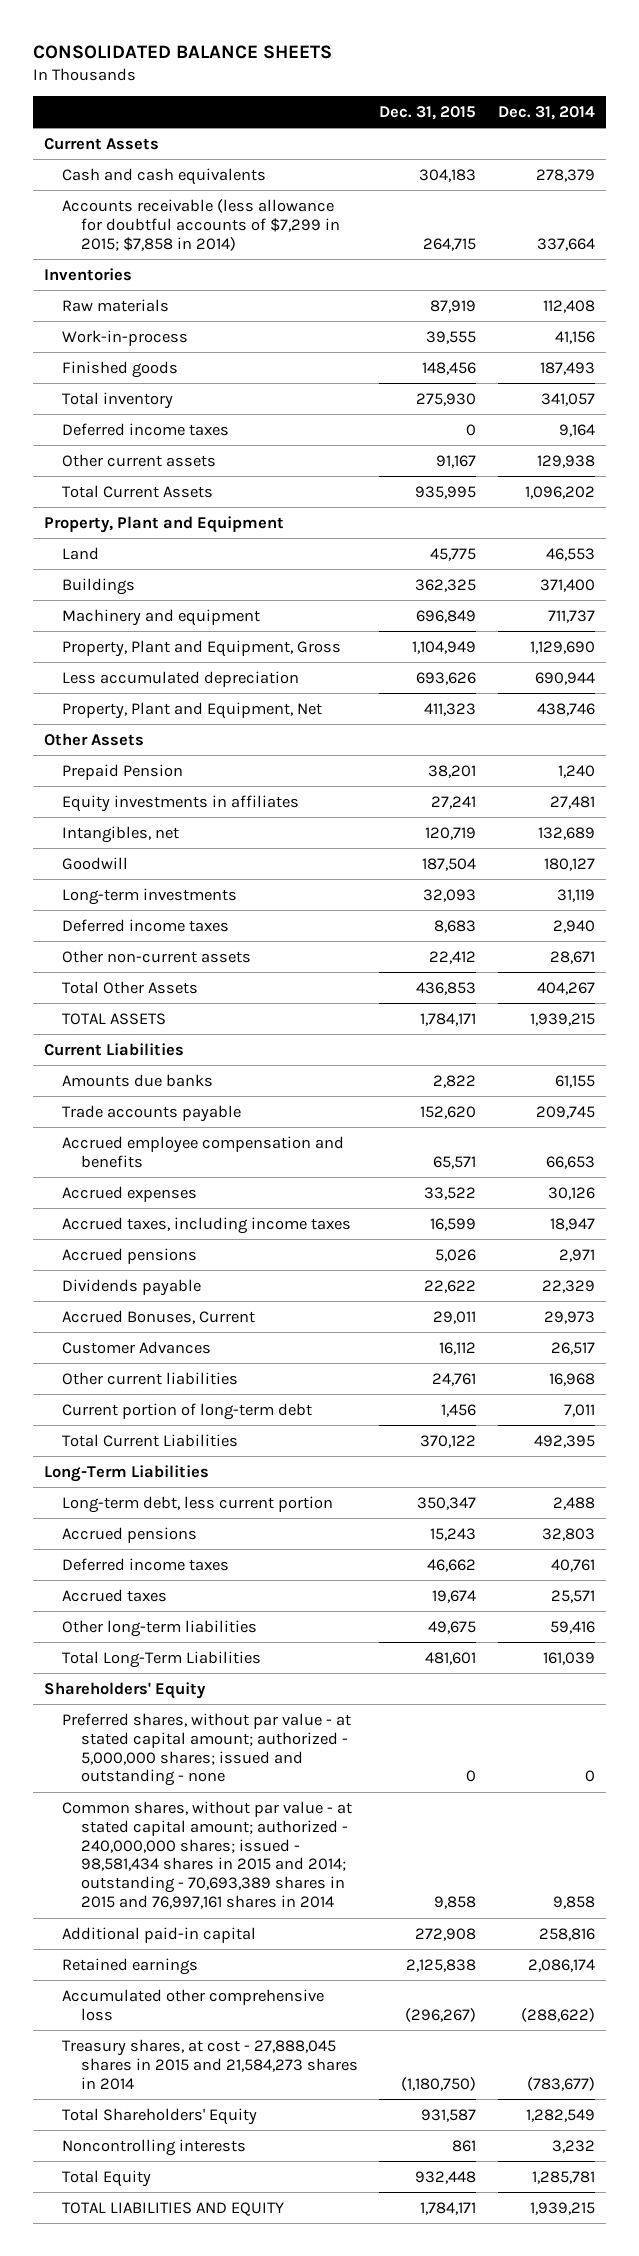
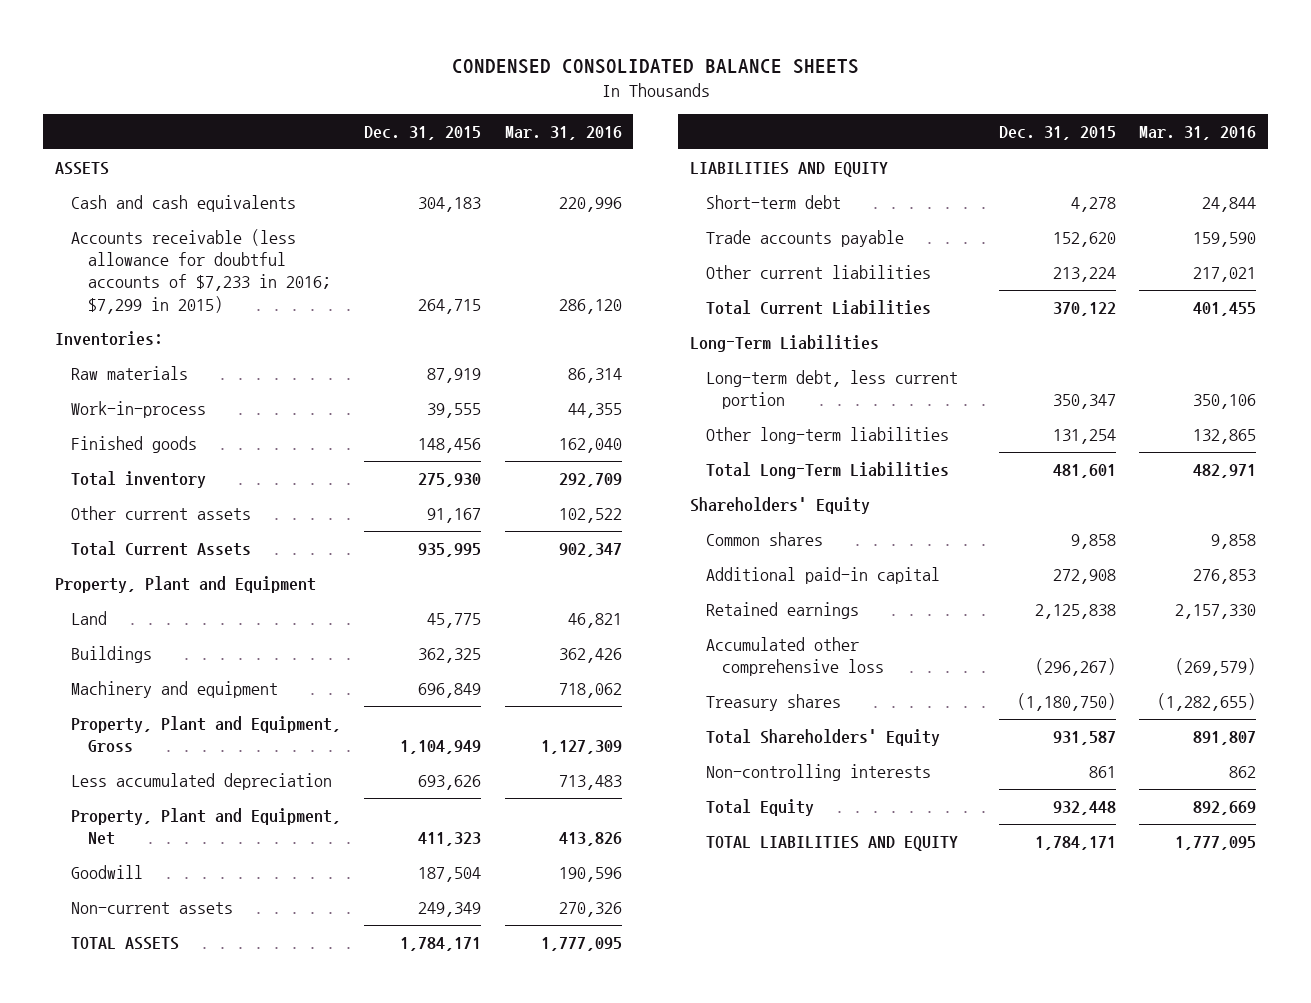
- CONSOLIDATED BALANCE SHEETS
+ CONDENSED CONSOLIDATED BALANCE SHEETS
- | Dec. 31, 2015 | Dec. 31, 2014
+ | Dec. 31, 2015 | Mar. 31, 2016
- Current Assets
+ ASSETS
- Accounts receivable (less allowance for doubtful accounts of $7,299 in 2015; $7,858 in 2014) | 264,715 | 337,664
- Inventories
+ Accounts receivable (less allowance for doubtful accounts of $7,233 in 2016; $7,299 in 2015) | 264,715 | 286,120
+ Inventories:
- Deferred income taxes | 0 | 9,164
- Other Assets
- Prepaid Pension | 38,201 | 1,240
- Equity investments in affiliates | 27,241 | 27,481
- Intangibles, net | 120,719 | 132,689
- Long-term investments | 32,093 | 31,119
- Deferred income taxes | 8,683 | 2,940
- Other non-current assets | 22,412 | 28,671
- Total Other Assets | 436,853 | 404,267
+ Non-current assets | 249,349 | 270,326
- Current Liabilities
- Amounts due banks | 2,822 | 61,155
+ LIABILITIES AND EQUITY
+ Short-term debt | 4,278 | 24,844
- Accrued employee compensation and benefits | 65,571 | 66,653
- Accrued expenses | 33,522 | 30,126
- Accrued taxes, including income taxes | 16,599 | 18,947
- Accrued pensions | 5,026 | 2,971
- Dividends payable | 22,622 | 22,329
- Accrued Bonuses, Current | 29,011 | 29,973
- Customer Advances | 16,112 | 26,517
- Other current liabilities | 24,761 | 16,968
- Current portion of long-term debt | 1,456 | 7,011
+ Other current liabilities | 213,224 | 217,021
- Accrued pensions | 15,243 | 32,803
- Deferred income taxes | 46,662 | 40,761
- Accrued taxes | 19,674 | 25,571
- Other long-term liabilities | 49,675 | 59,416
+ Other long-term liabilities | 131,254 | 132,865
- Preferred shares, without par value - at stated capital amount; authorized - 5,000,000 shares; issued and outstanding - none | 0 | 0
- Common shares, without par value - at stated capital amount; authorized - 240,000,000 shares; issued - 98,581,434 shares in 2015 and 2014; outstanding - 70,693,389 shares in 2015 and 76,997,161 shares in 2014 | 9,858 | 9,858
+ Common shares | 9,858 | 9,858
- Treasury shares, at cost - 27,888,045 shares in 2015 and 21,584,273 shares in 2014 | (1,180,750) | (783,677)
+ Treasury shares | (1,180,750) | (1,282,655)
- Noncontrolling interests | 861 | 3,232
+ Non-controlling interests | 861 | 862

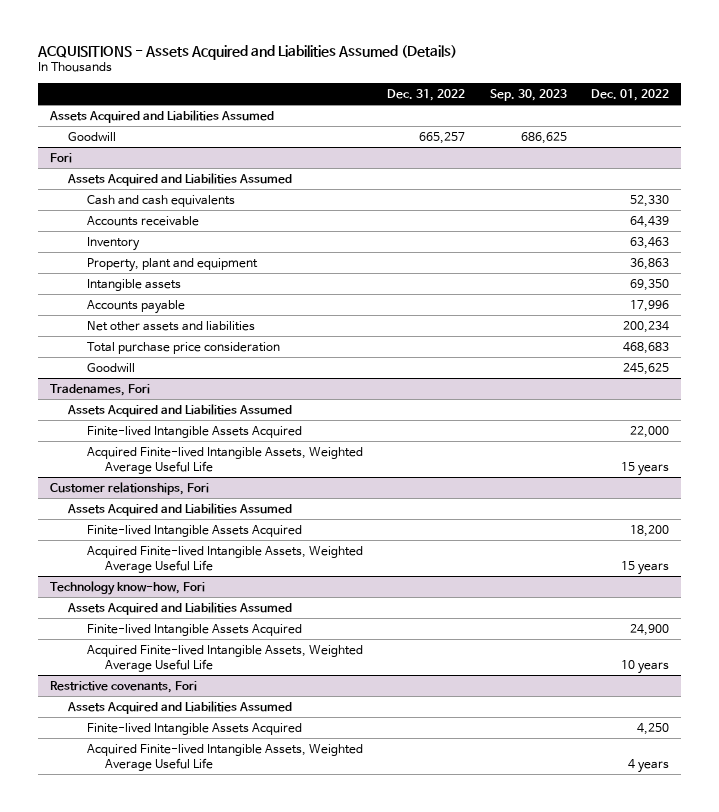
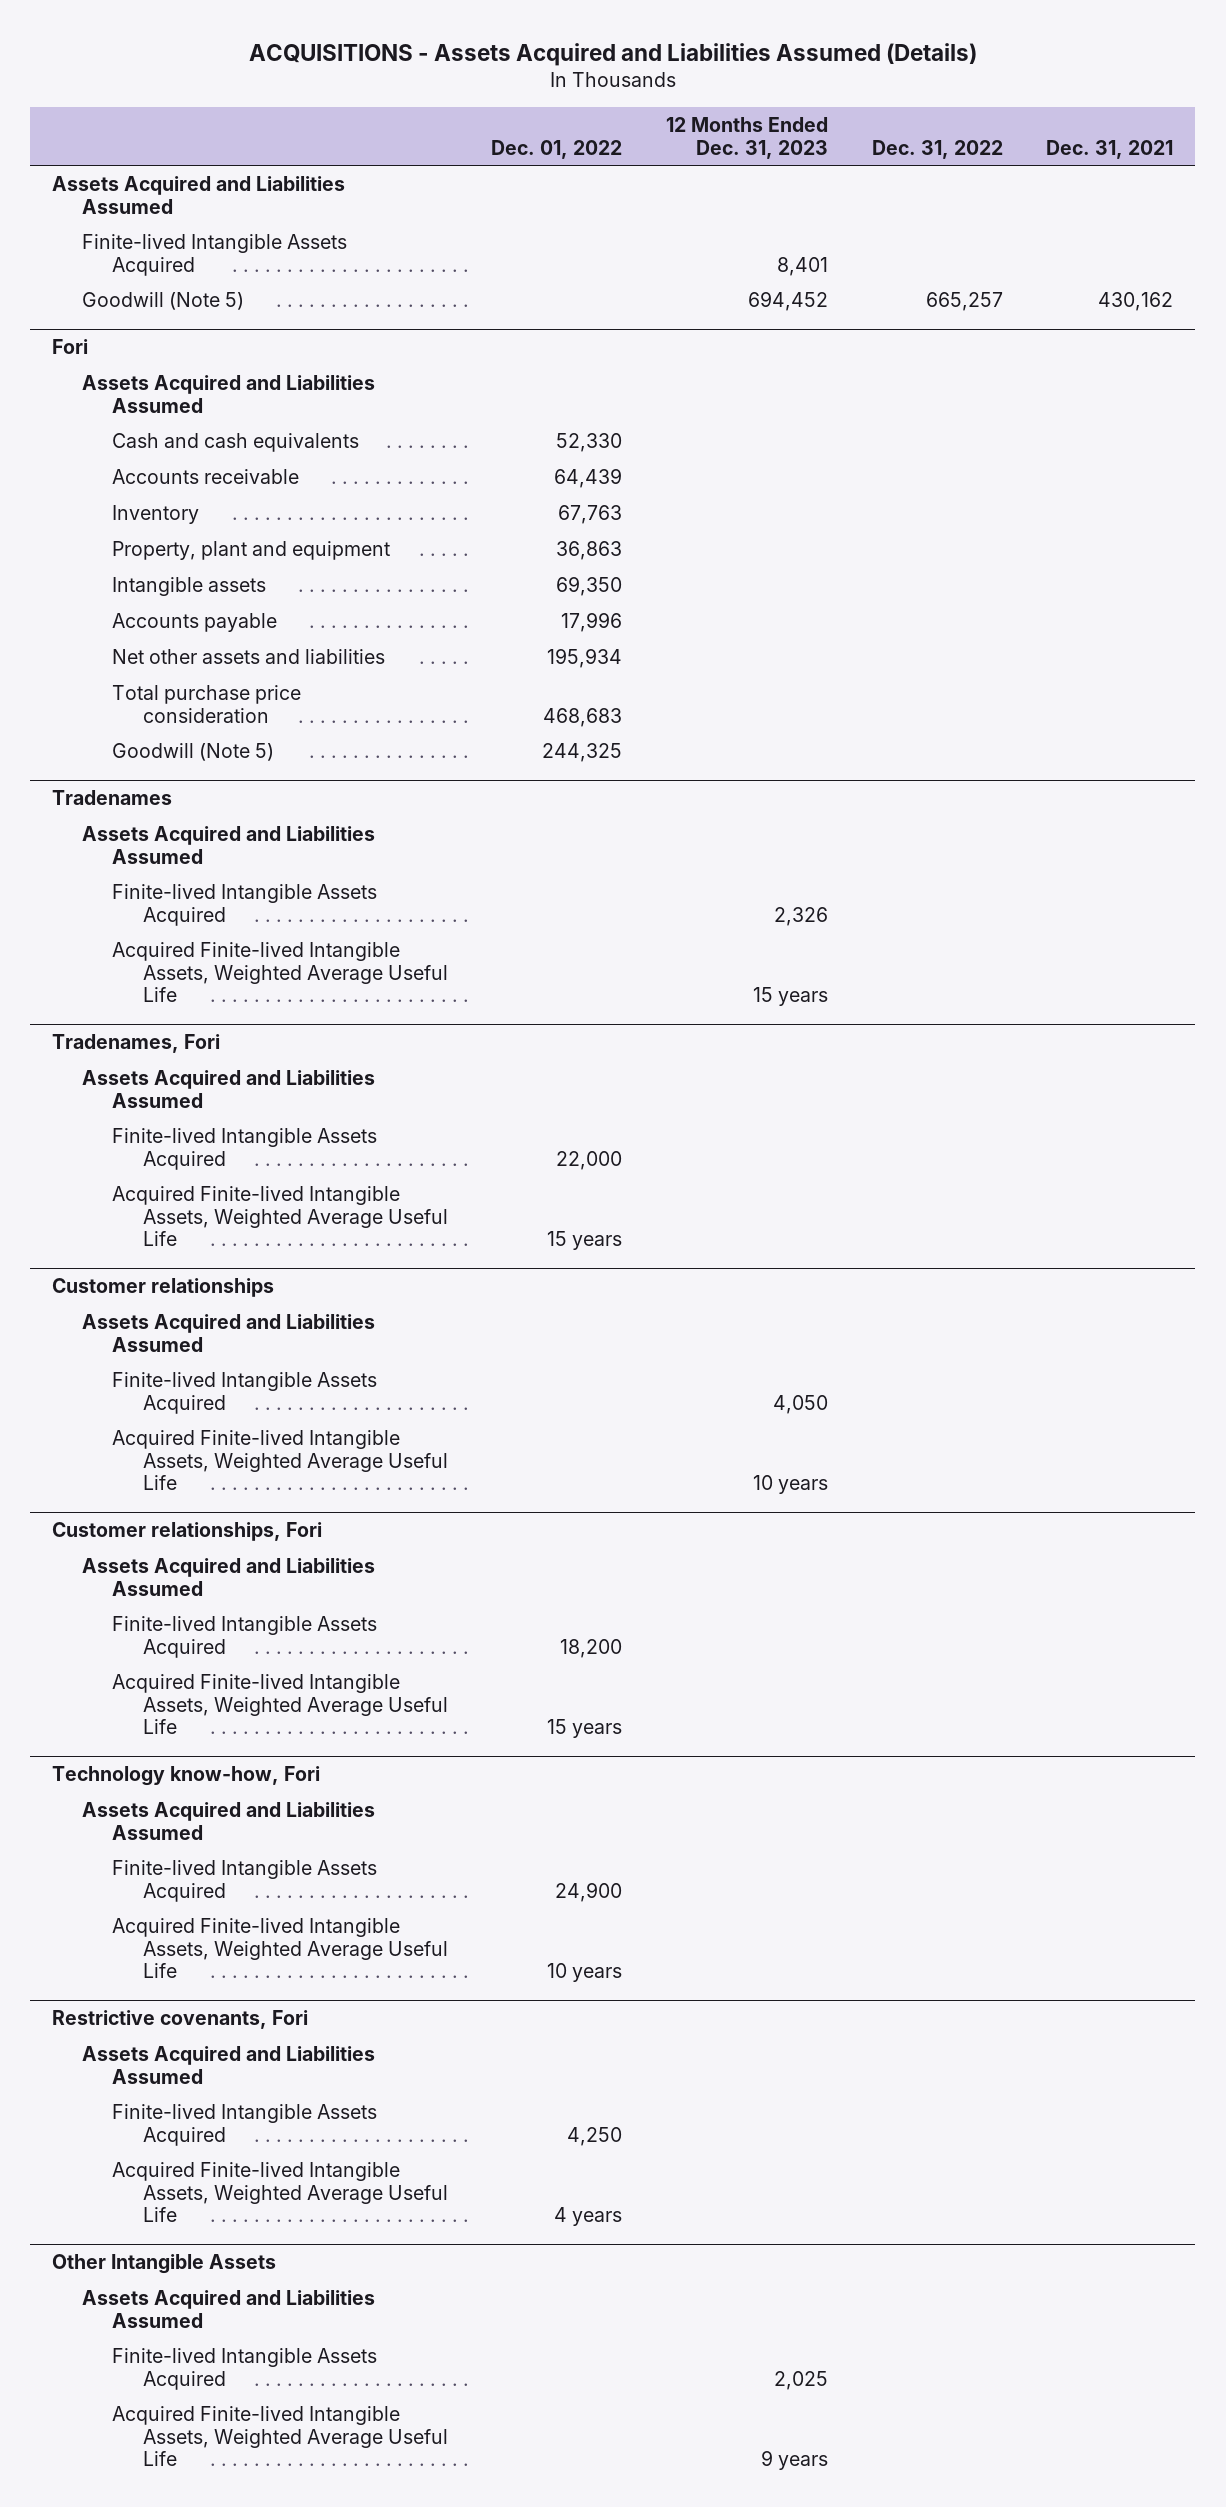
- | Dec. 31, 2022 | Sep. 30, 2023 | Dec. 01, 2022
+ | Dec. 01, 2022 | 12 Months Ended Dec. 31, 2023 | Dec. 31, 2022 | Dec. 31, 2021
- Goodwill | 665,257 | 686,625 |
+ Finite-lived Intangible Assets Acquired | | 8,401 | |
+ Goodwill (Note 5) | | 694,452 | 665,257 | 430,162
@ Fori
- Inventory | | | 63,463
+ Inventory | 67,763 | | |
- Net other assets and liabilities | | | 200,234
+ Net other assets and liabilities | 195,934 | | |
- Goodwill | | | 245,625
+ Goodwill (Note 5) | 244,325 | | |
+ Tradenames
+ Assets Acquired and Liabilities Assumed
+ Finite-lived Intangible Assets Acquired | | 2,326 | |
+ Acquired Finite-lived Intangible Assets, Weighted Average Useful Life | | 15 years | |
+ Customer relationships
+ Assets Acquired and Liabilities Assumed
+ Finite-lived Intangible Assets Acquired | | 4,050 | |
+ Acquired Finite-lived Intangible Assets, Weighted Average Useful Life | | 10 years | |
+ Other Intangible Assets
+ Assets Acquired and Liabilities Assumed
+ Finite-lived Intangible Assets Acquired | | 2,025 | |
+ Acquired Finite-lived Intangible Assets, Weighted Average Useful Life | | 9 years | |

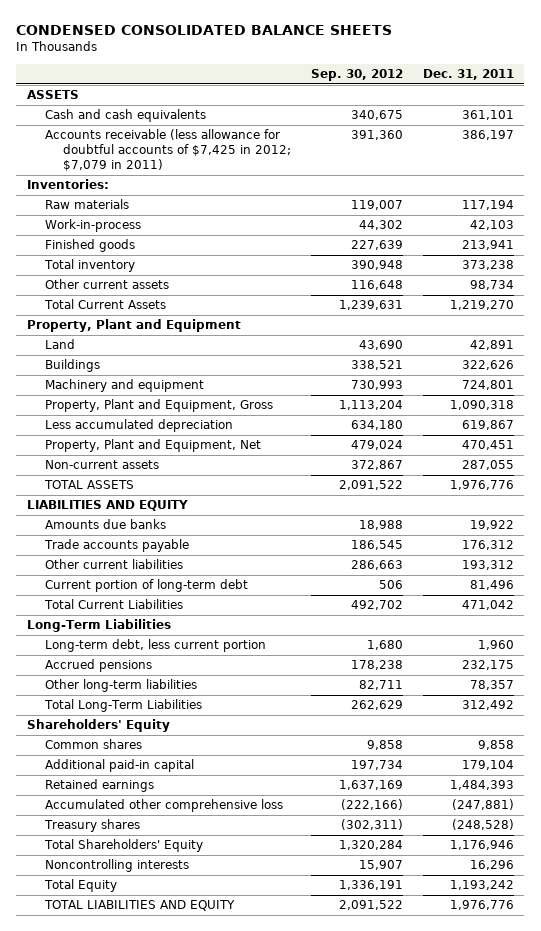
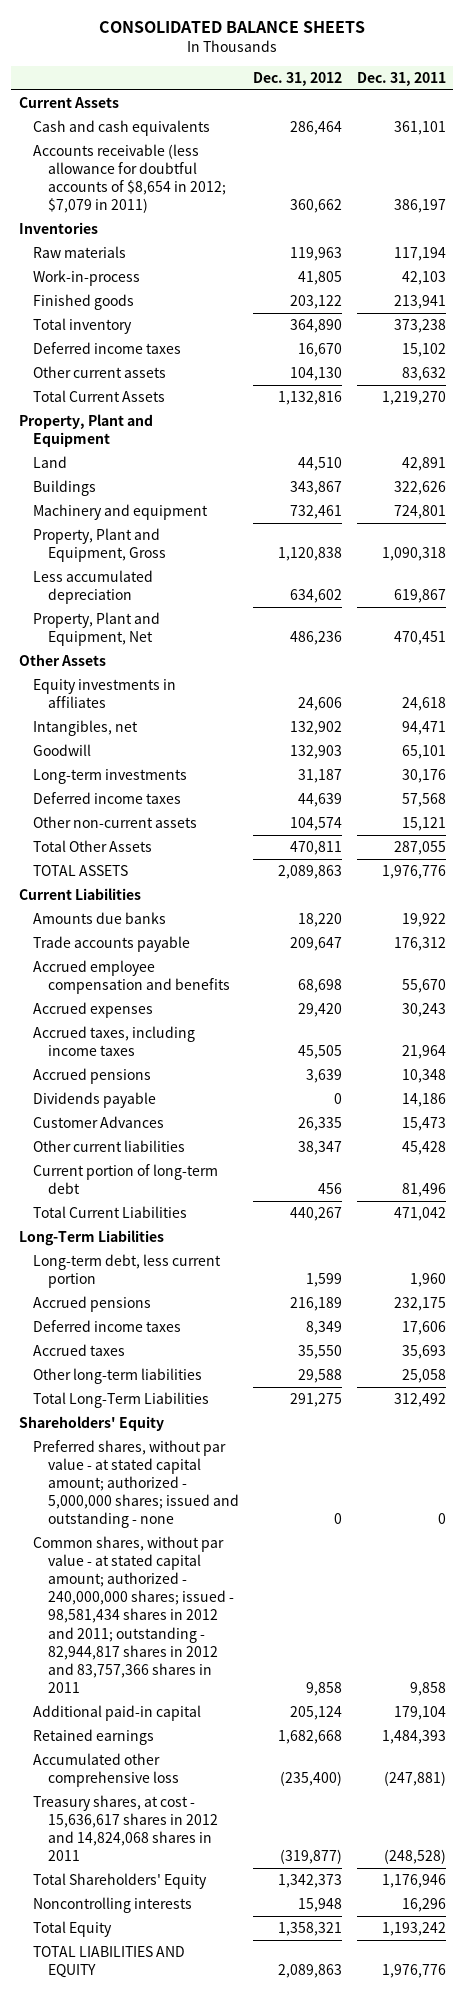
- CONDENSED CONSOLIDATED BALANCE SHEETS
+ CONSOLIDATED BALANCE SHEETS
- | Sep. 30, 2012 | Dec. 31, 2011
+ | Dec. 31, 2012 | Dec. 31, 2011
- ASSETS
+ Current Assets
- Accounts receivable (less allowance for doubtful accounts of $7,425 in 2012; $7,079 in 2011) | 391,360 | 386,197
- Inventories:
+ Accounts receivable (less allowance for doubtful accounts of $8,654 in 2012; $7,079 in 2011) | 360,662 | 386,197
+ Inventories
- Other current assets | 116,648 | 98,734
+ Deferred income taxes | 16,670 | 15,102
+ Other current assets | 104,130 | 83,632
- Non-current assets | 372,867 | 287,055
+ Other Assets
+ Equity investments in affiliates | 24,606 | 24,618
+ Intangibles, net | 132,902 | 94,471
+ Goodwill | 132,903 | 65,101
+ Long-term investments | 31,187 | 30,176
+ Deferred income taxes | 44,639 | 57,568
+ Other non-current assets | 104,574 | 15,121
+ Total Other Assets | 470,811 | 287,055
- LIABILITIES AND EQUITY
+ Current Liabilities
- Other current liabilities | 286,663 | 193,312
+ Accrued employee compensation and benefits | 68,698 | 55,670
+ Accrued expenses | 29,420 | 30,243
+ Accrued taxes, including income taxes | 45,505 | 21,964
+ Accrued pensions | 3,639 | 10,348
+ Dividends payable | 0 | 14,186
+ Customer Advances | 26,335 | 15,473
+ Other current liabilities | 38,347 | 45,428
- Other long-term liabilities | 82,711 | 78,357
+ Deferred income taxes | 8,349 | 17,606
+ Accrued taxes | 35,550 | 35,693
+ Other long-term liabilities | 29,588 | 25,058
- Common shares | 9,858 | 9,858
+ Preferred shares, without par value - at stated capital amount; authorized - 5,000,000 shares; issued and outstanding - none | 0 | 0
+ Common shares, without par value - at stated capital amount; authorized - 240,000,000 shares; issued - 98,581,434 shares in 2012 and 2011; outstanding - 82,944,817 shares in 2012 and 83,757,366 shares in 2011 | 9,858 | 9,858
- Treasury shares | (302,311) | (248,528)
+ Treasury shares, at cost - 15,636,617 shares in 2012 and 14,824,068 shares in 2011 | (319,877) | (248,528)

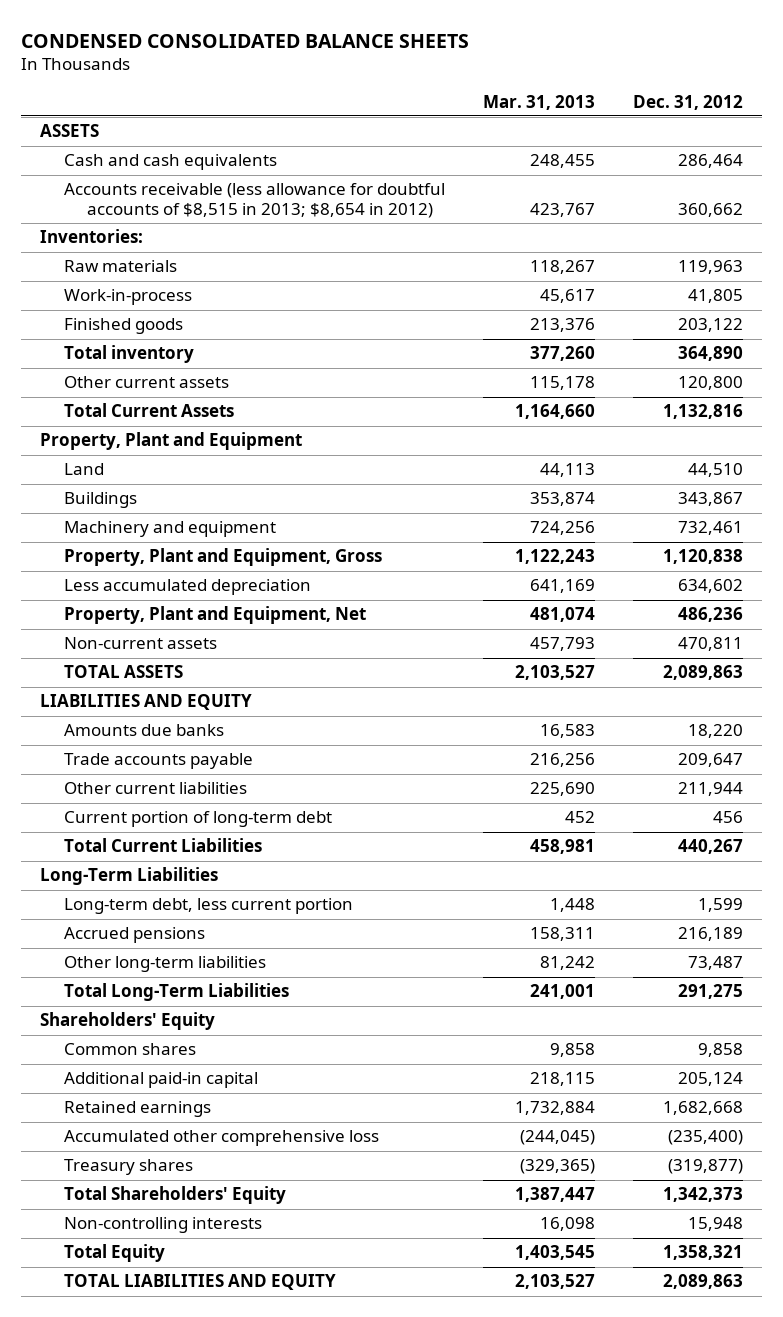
- CONSOLIDATED BALANCE SHEETS
+ CONDENSED CONSOLIDATED BALANCE SHEETS
- | Dec. 31, 2012 | Dec. 31, 2011
+ | Mar. 31, 2013 | Dec. 31, 2012
- Current Assets
+ ASSETS
- Accounts receivable (less allowance for doubtful accounts of $8,654 in 2012; $7,079 in 2011) | 360,662 | 386,197
- Inventories
+ Accounts receivable (less allowance for doubtful accounts of $8,515 in 2013; $8,654 in 2012) | 423,767 | 360,662
+ Inventories:
- Deferred income taxes | 16,670 | 15,102
- Other current assets | 104,130 | 83,632
+ Other current assets | 115,178 | 120,800
- Other Assets
- Equity investments in affiliates | 24,606 | 24,618
- Intangibles, net | 132,902 | 94,471
- Goodwill | 132,903 | 65,101
- Long-term investments | 31,187 | 30,176
- Deferred income taxes | 44,639 | 57,568
- Other non-current assets | 104,574 | 15,121
- Total Other Assets | 470,811 | 287,055
+ Non-current assets | 457,793 | 470,811
- Current Liabilities
+ LIABILITIES AND EQUITY
- Accrued employee compensation and benefits | 68,698 | 55,670
- Accrued expenses | 29,420 | 30,243
- Accrued taxes, including income taxes | 45,505 | 21,964
- Accrued pensions | 3,639 | 10,348
- Dividends payable | 0 | 14,186
- Customer Advances | 26,335 | 15,473
- Other current liabilities | 38,347 | 45,428
+ Other current liabilities | 225,690 | 211,944
- Deferred income taxes | 8,349 | 17,606
- Accrued taxes | 35,550 | 35,693
- Other long-term liabilities | 29,588 | 25,058
+ Other long-term liabilities | 81,242 | 73,487
- Preferred shares, without par value - at stated capital amount; authorized - 5,000,000 shares; issued and outstanding - none | 0 | 0
- Common shares, without par value - at stated capital amount; authorized - 240,000,000 shares; issued - 98,581,434 shares in 2012 and 2011; outstanding - 82,944,817 shares in 2012 and 83,757,366 shares in 2011 | 9,858 | 9,858
+ Common shares | 9,858 | 9,858
- Treasury shares, at cost - 15,636,617 shares in 2012 and 14,824,068 shares in 2011 | (319,877) | (248,528)
+ Treasury shares | (329,365) | (319,877)
- Noncontrolling interests | 15,948 | 16,296
+ Non-controlling interests | 16,098 | 15,948

